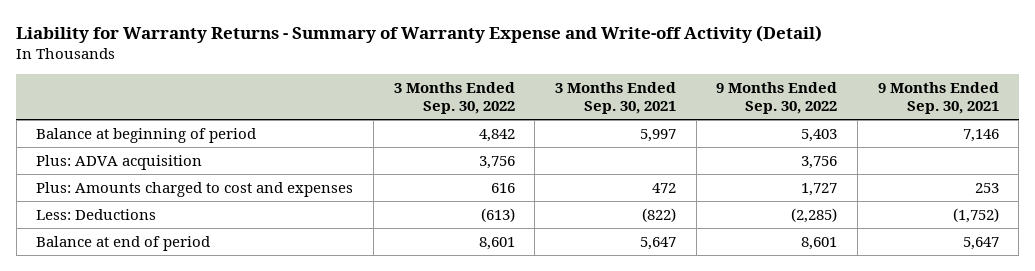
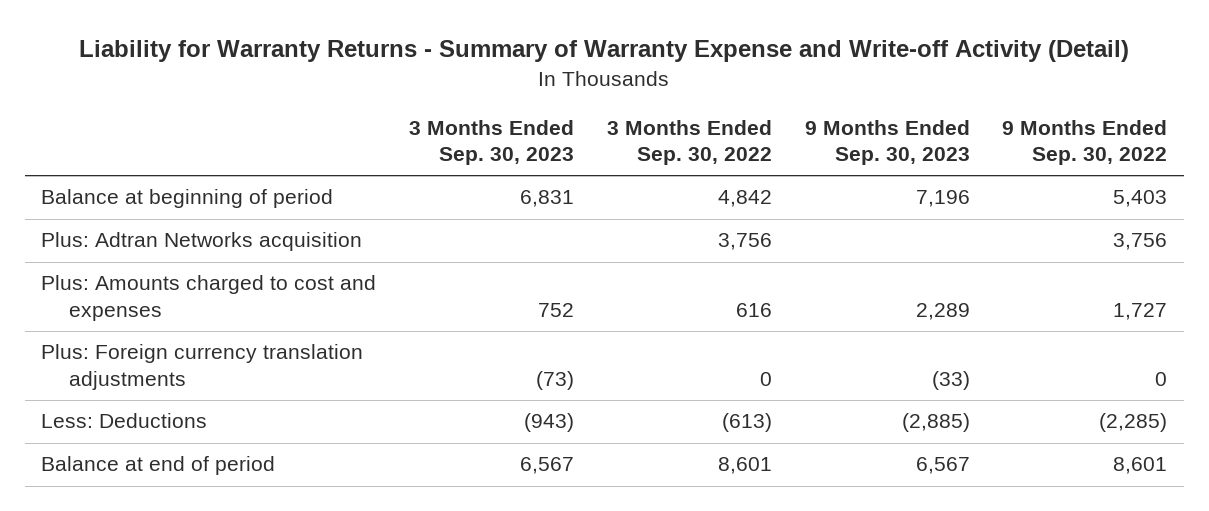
- | 3 Months Ended Sep. 30, 2022 | 3 Months Ended Sep. 30, 2021 | 9 Months Ended Sep. 30, 2022 | 9 Months Ended Sep. 30, 2021
+ | 3 Months Ended Sep. 30, 2023 | 3 Months Ended Sep. 30, 2022 | 9 Months Ended Sep. 30, 2023 | 9 Months Ended Sep. 30, 2022
- Plus: ADVA acquisition | 3,756 | | 3,756 |
+ Plus: Adtran Networks acquisition | | 3,756 | | 3,756
+ Plus: Foreign currency translation adjustments | (73) | 0 | (33) | 0

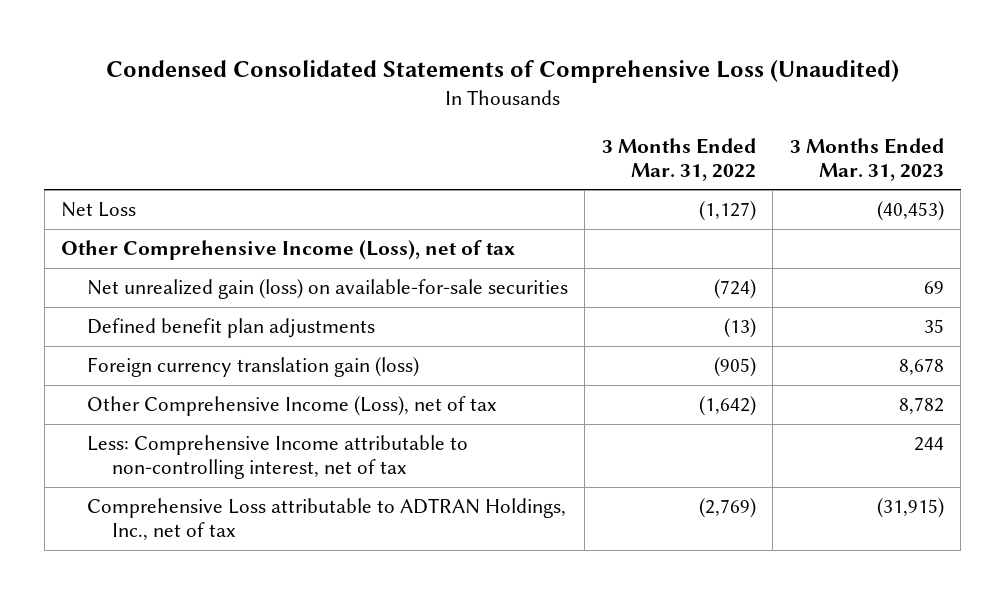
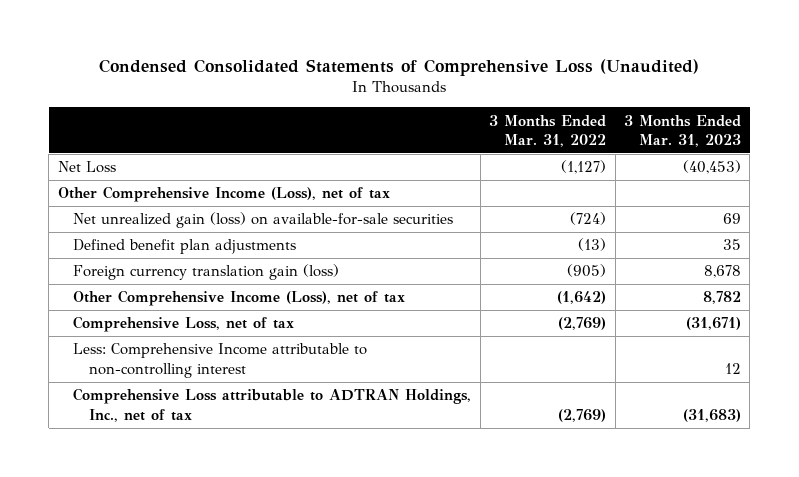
- Less: Comprehensive Income attributable to non-controlling interest, net of tax | | 244
- Comprehensive Loss attributable to ADTRAN Holdings, Inc., net of tax | (2,769) | (31,915)
+ Comprehensive Loss, net of tax | (2,769) | (31,671)
+ Less: Comprehensive Income attributable to non-controlling interest | | 12
+ Comprehensive Loss attributable to ADTRAN Holdings, Inc., net of tax | (2,769) | (31,683)

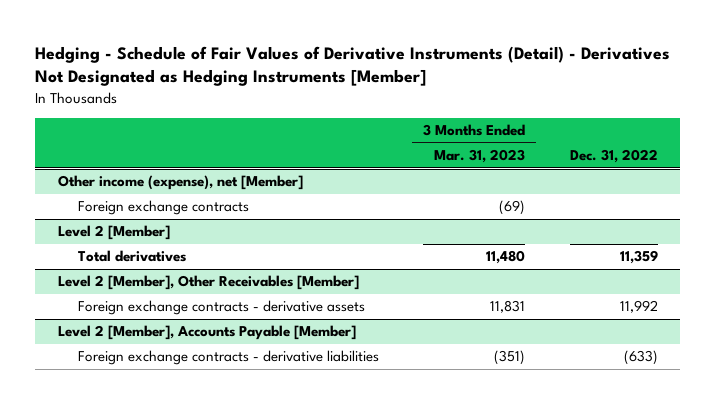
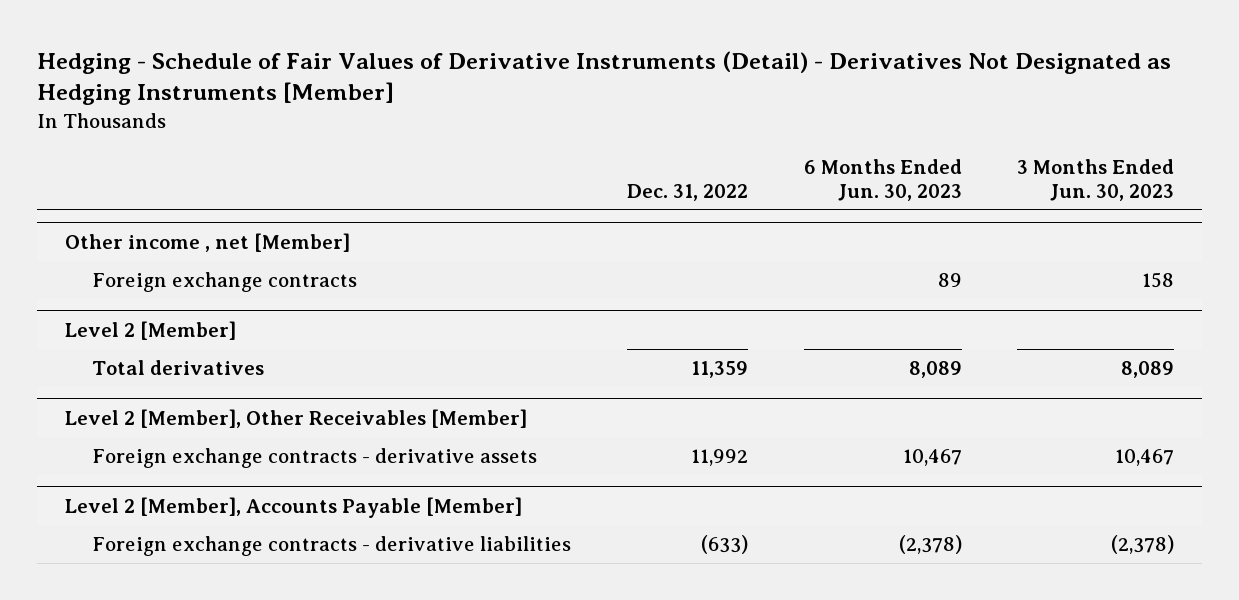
- | 3 Months Ended Mar. 31, 2023 | Dec. 31, 2022
+ | Dec. 31, 2022 | 6 Months Ended Jun. 30, 2023 | 3 Months Ended Jun. 30, 2023
- Other income (expense), net [Member]
+ Other income , net [Member]

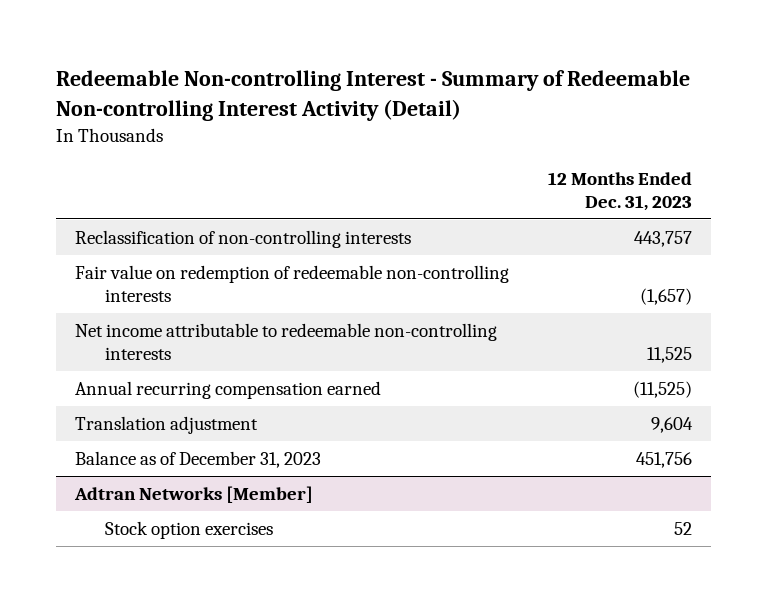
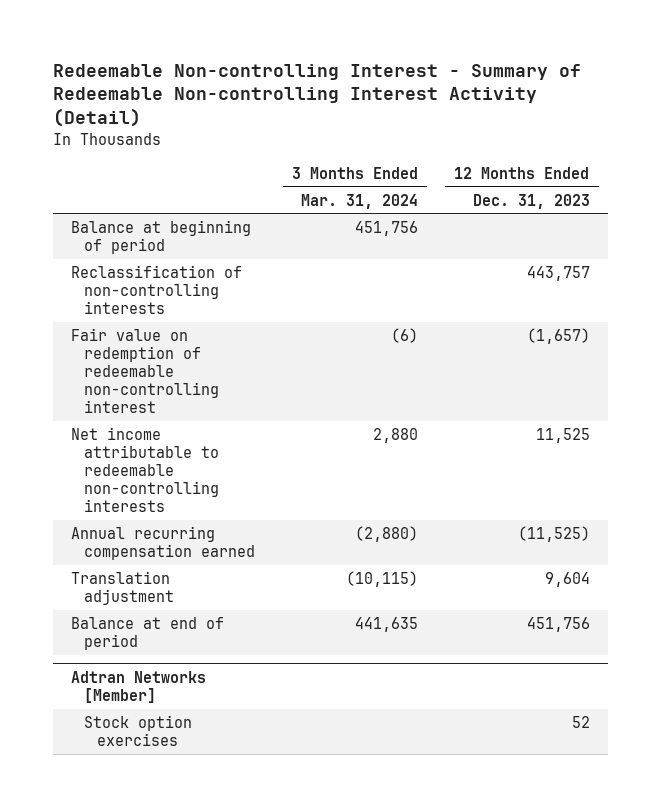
- | 12 Months Ended Dec. 31, 2023
+ | 3 Months Ended Mar. 31, 2024 | 12 Months Ended Dec. 31, 2023
+ Balance at beginning of period | 451,756 |
- Fair value on redemption of redeemable non-controlling interests | (1,657)
+ Fair value on redemption of redeemable non-controlling interest | (6) | (1,657)
- Balance as of December 31, 2023 | 451,756
+ Balance at end of period | 441,635 | 451,756

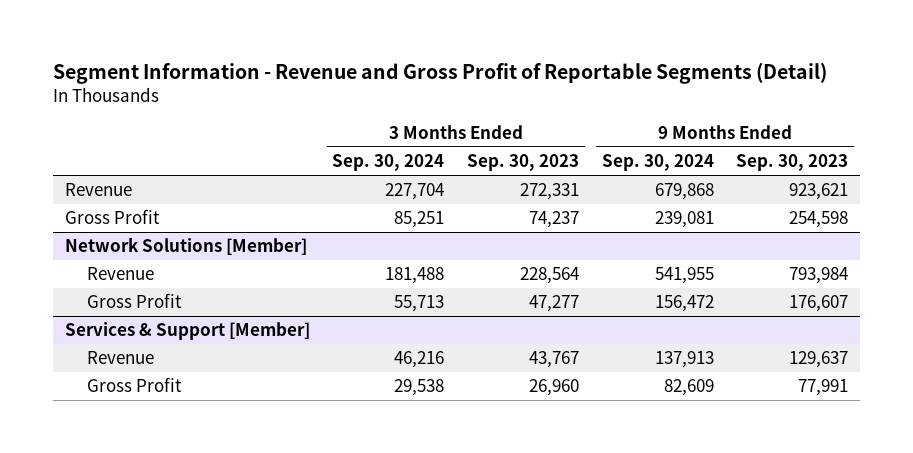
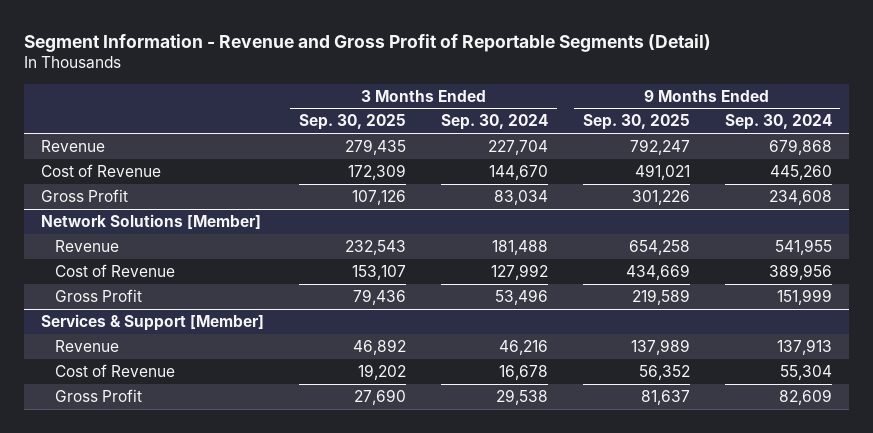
- | 3 Months Ended Sep. 30, 2024 | 3 Months Ended Sep. 30, 2023 | 9 Months Ended Sep. 30, 2024 | 9 Months Ended Sep. 30, 2023
+ | 3 Months Ended Sep. 30, 2025 | 3 Months Ended Sep. 30, 2024 | 9 Months Ended Sep. 30, 2025 | 9 Months Ended Sep. 30, 2024
- Gross Profit | 85,251 | 74,237 | 239,081 | 254,598
+ Cost of Revenue | 172,309 | 144,670 | 491,021 | 445,260
+ Gross Profit | 107,126 | 83,034 | 301,226 | 234,608
@ Network Solutions [Member]
- Gross Profit | 55,713 | 47,277 | 156,472 | 176,607
+ Cost of Revenue | 153,107 | 127,992 | 434,669 | 389,956
+ Gross Profit | 79,436 | 53,496 | 219,589 | 151,999
@ Services & Support [Member]
+ Cost of Revenue | 19,202 | 16,678 | 56,352 | 55,304

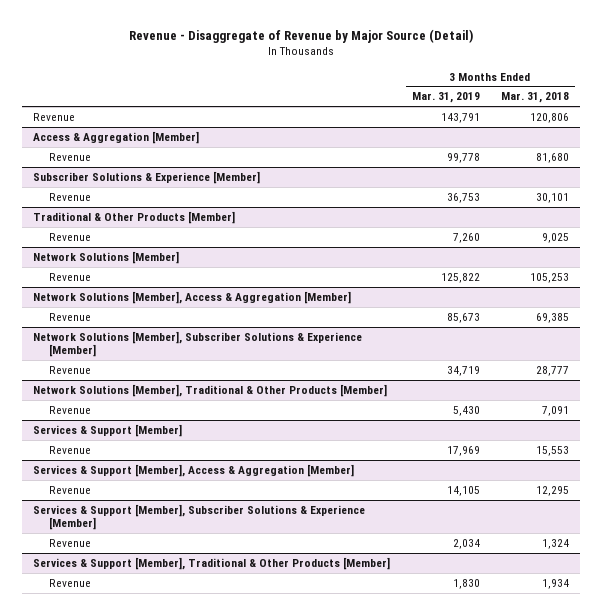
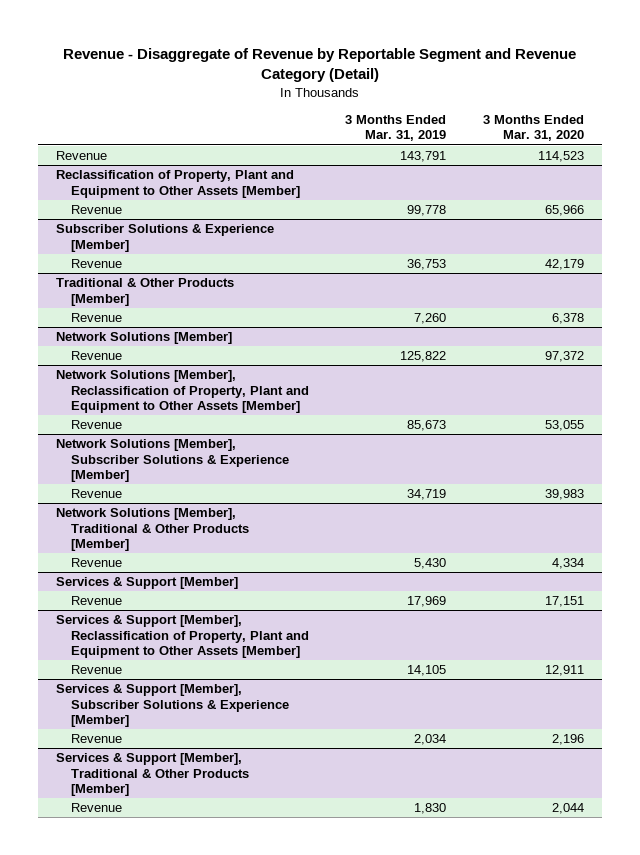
- Revenue - Disaggregate of Revenue by Major Source (Detail)
+ Revenue - Disaggregate of Revenue by Reportable Segment and Revenue Category (Detail)
- | 3 Months Ended Mar. 31, 2019 | 3 Months Ended Mar. 31, 2018
+ | 3 Months Ended Mar. 31, 2019 | 3 Months Ended Mar. 31, 2020
- Access & Aggregation [Member]
+ Reclassification of Property, Plant and Equipment to Other Assets [Member]
- Network Solutions [Member], Access & Aggregation [Member]
+ Network Solutions [Member], Reclassification of Property, Plant and Equipment to Other Assets [Member]
- Services & Support [Member], Access & Aggregation [Member]
+ Services & Support [Member], Reclassification of Property, Plant and Equipment to Other Assets [Member]

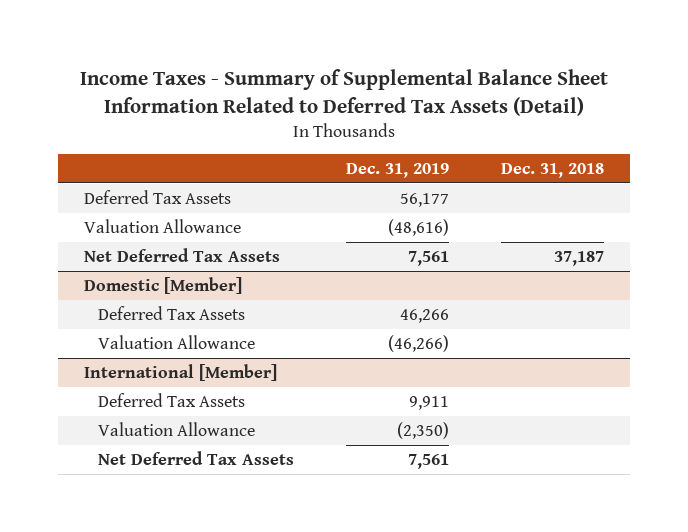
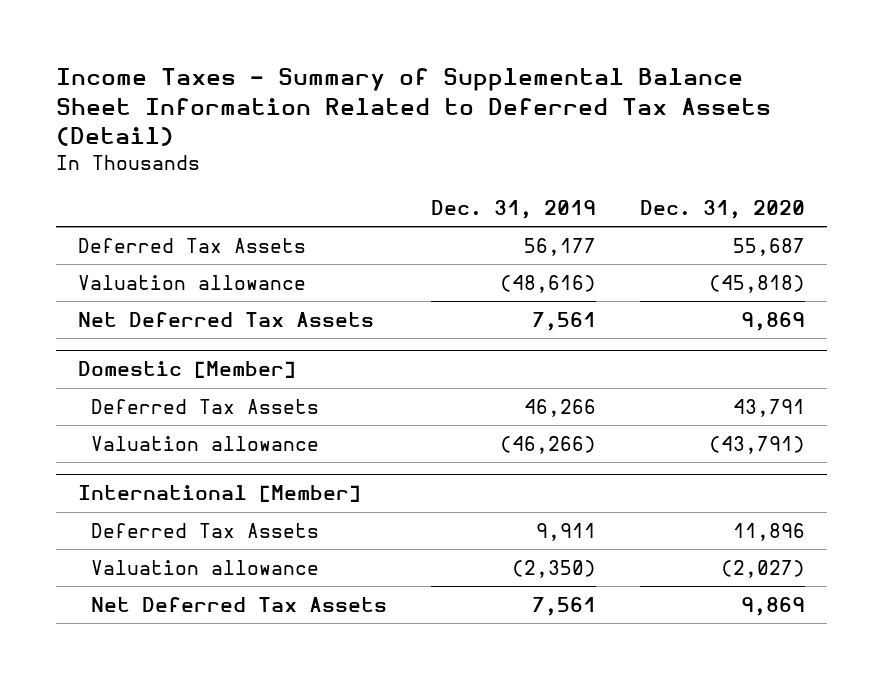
- | Dec. 31, 2019 | Dec. 31, 2018
+ | Dec. 31, 2019 | Dec. 31, 2020
- Valuation Allowance | (48,616) |
+ Valuation allowance | (48,616) | (45,818)
@ Domestic [Member]
- Valuation Allowance | (46,266) |
+ Valuation allowance | (46,266) | (43,791)
@ International [Member]
- Valuation Allowance | (2,350) |
+ Valuation allowance | (2,350) | (2,027)

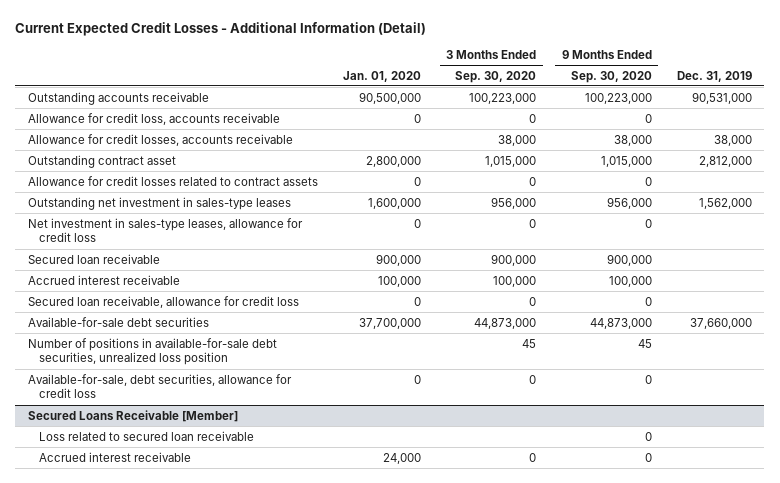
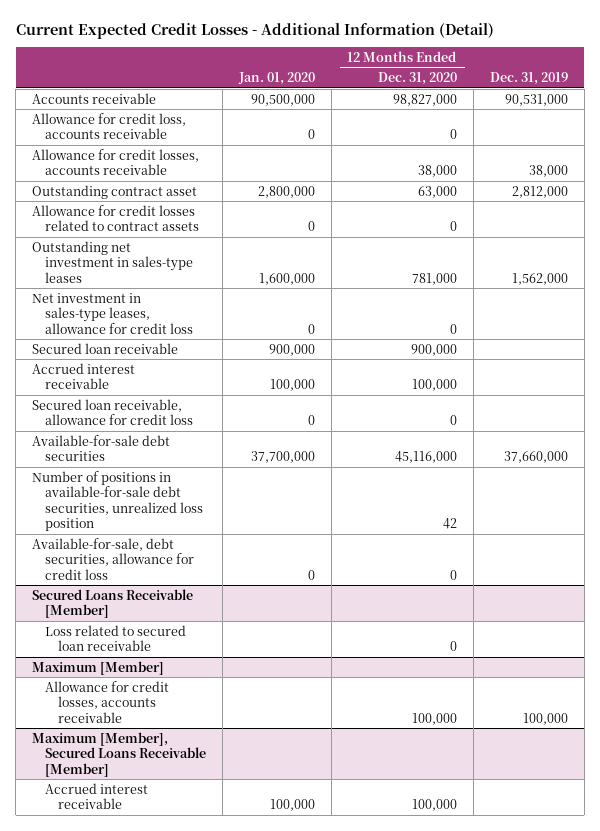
- | Jan. 01, 2020 | 3 Months Ended Sep. 30, 2020 | 9 Months Ended Sep. 30, 2020 | Dec. 31, 2019
+ | Jan. 01, 2020 | 12 Months Ended Dec. 31, 2020 | Dec. 31, 2019
- Outstanding accounts receivable | 90,500,000 | 100,223,000 | 100,223,000 | 90,531,000
+ Accounts receivable | 90,500,000 | 98,827,000 | 90,531,000
@ Secured Loans Receivable [Member]
- Accrued interest receivable | 24,000 | 0 | 0 |
+ Maximum [Member]
+ Allowance for credit losses, accounts receivable | | 100,000 | 100,000
+ Maximum [Member], Secured Loans Receivable [Member]
+ Accrued interest receivable | 100,000 | 100,000 |

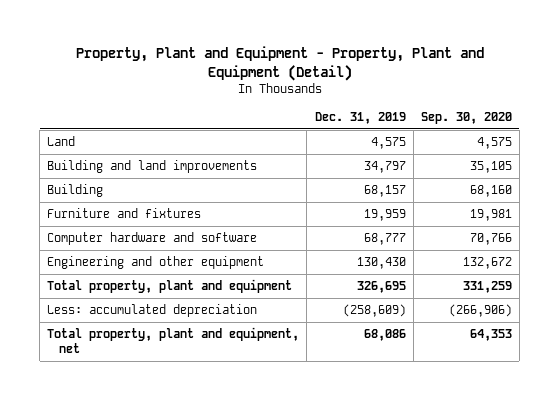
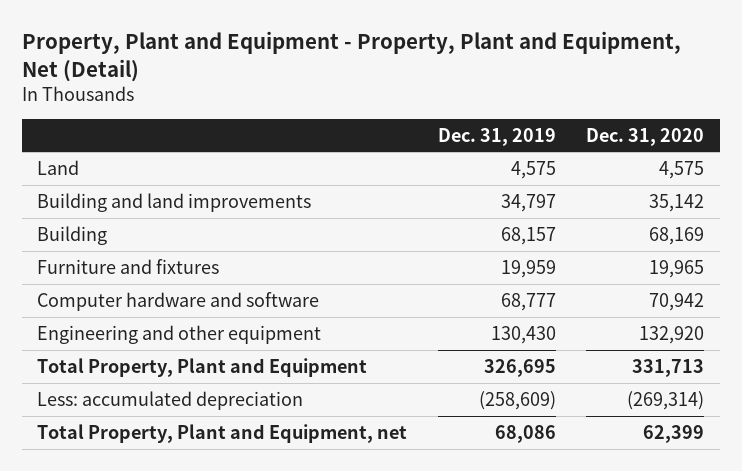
- Property, Plant and Equipment - Property, Plant and Equipment (Detail)
+ Property, Plant and Equipment - Property, Plant and Equipment, Net (Detail)
- | Dec. 31, 2019 | Sep. 30, 2020
+ | Dec. 31, 2019 | Dec. 31, 2020
- Total property, plant and equipment | 326,695 | 331,259
+ Total Property, Plant and Equipment | 326,695 | 331,713
- Total property, plant and equipment, net | 68,086 | 64,353
+ Total Property, Plant and Equipment, net | 68,086 | 62,399

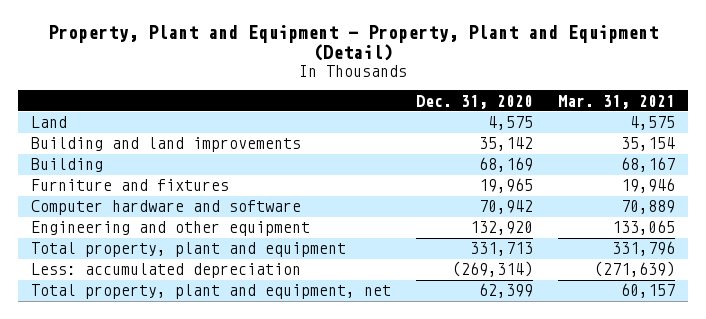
- Property, Plant and Equipment - Property, Plant and Equipment, Net (Detail)
+ Property, Plant and Equipment - Property, Plant and Equipment (Detail)
- | Dec. 31, 2019 | Dec. 31, 2020
+ | Dec. 31, 2020 | Mar. 31, 2021
- Total Property, Plant and Equipment | 326,695 | 331,713
+ Total property, plant and equipment | 331,713 | 331,796
- Total Property, Plant and Equipment, net | 68,086 | 62,399
+ Total property, plant and equipment, net | 62,399 | 60,157

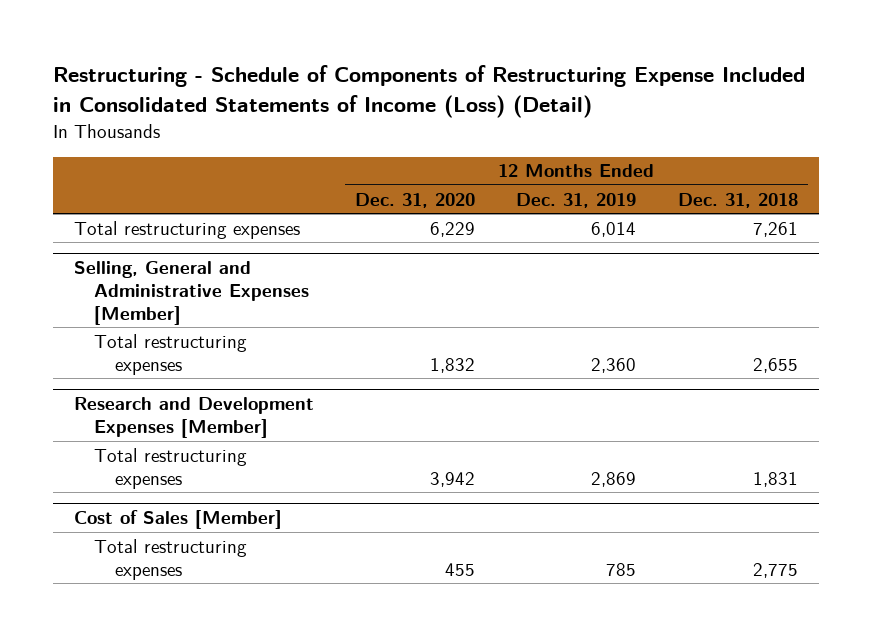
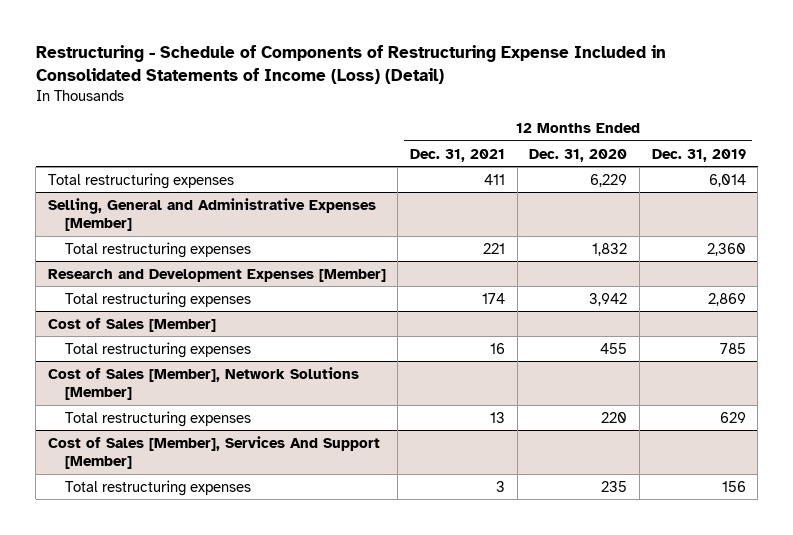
- | 12 Months Ended Dec. 31, 2020 | 12 Months Ended Dec. 31, 2019 | 12 Months Ended Dec. 31, 2018
+ | 12 Months Ended Dec. 31, 2021 | 12 Months Ended Dec. 31, 2020 | 12 Months Ended Dec. 31, 2019
+ Cost of Sales [Member], Network Solutions [Member]
+ Total restructuring expenses | 13 | 220 | 629
+ Cost of Sales [Member], Services And Support [Member]
+ Total restructuring expenses | 3 | 235 | 156

